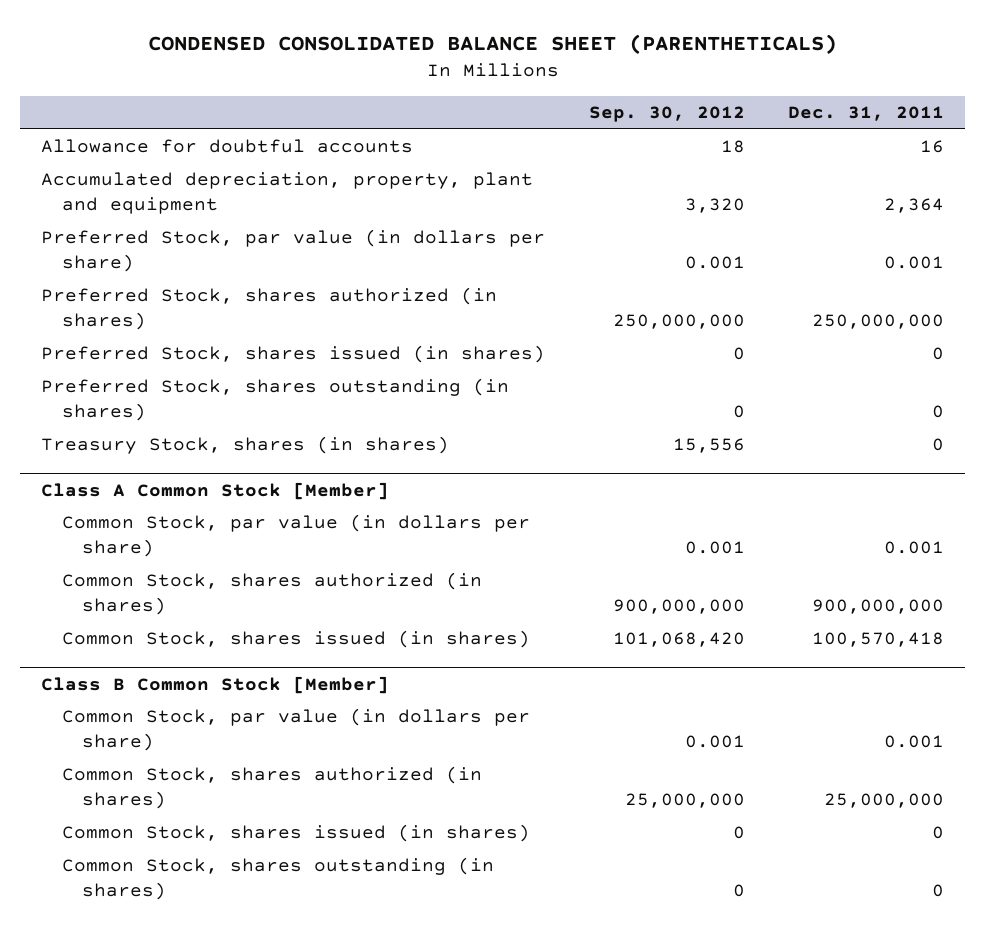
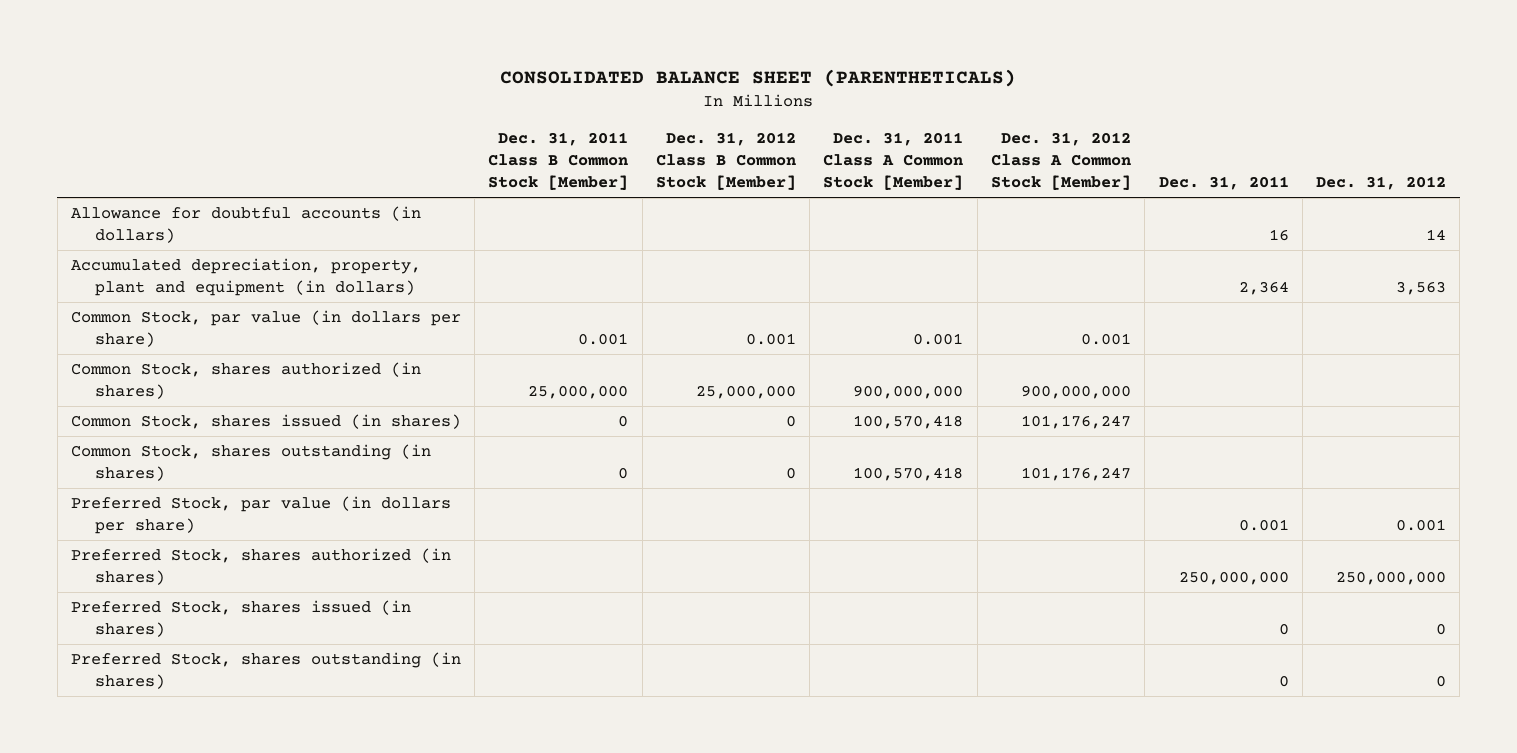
- CONDENSED CONSOLIDATED BALANCE SHEET (PARENTHETICALS)
+ CONSOLIDATED BALANCE SHEET (PARENTHETICALS)
- | Sep. 30, 2012 | Dec. 31, 2011
+ | Dec. 31, 2011 Class B Common Stock [Member] | Dec. 31, 2012 Class B Common Stock [Member] | Dec. 31, 2011 Class A Common Stock [Member] | Dec. 31, 2012 Class A Common Stock [Member] | Dec. 31, 2011 | Dec. 31, 2012
- Allowance for doubtful accounts | 18 | 16
- Accumulated depreciation, property, plant and equipment | 3,320 | 2,364
+ Allowance for doubtful accounts (in dollars) | | | | | 16 | 14
+ Accumulated depreciation, property, plant and equipment (in dollars) | | | | | 2,364 | 3,563
+ Common Stock, par value (in dollars per share) | 0.001 | 0.001 | 0.001 | 0.001 | |
+ Common Stock, shares authorized (in shares) | 25,000,000 | 25,000,000 | 900,000,000 | 900,000,000 | |
+ Common Stock, shares issued (in shares) | 0 | 0 | 100,570,418 | 101,176,247 | |
+ Common Stock, shares outstanding (in shares) | 0 | 0 | 100,570,418 | 101,176,247 | |
- Treasury Stock, shares (in shares) | 15,556 | 0
- Class A Common Stock [Member]
- Common Stock, par value (in dollars per share) | 0.001 | 0.001
- Common Stock, shares authorized (in shares) | 900,000,000 | 900,000,000
- Common Stock, shares issued (in shares) | 101,068,420 | 100,570,418
- Class B Common Stock [Member]
- Common Stock, par value (in dollars per share) | 0.001 | 0.001
- Common Stock, shares authorized (in shares) | 25,000,000 | 25,000,000
- Common Stock, shares issued (in shares) | 0 | 0
- Common Stock, shares outstanding (in shares) | 0 | 0

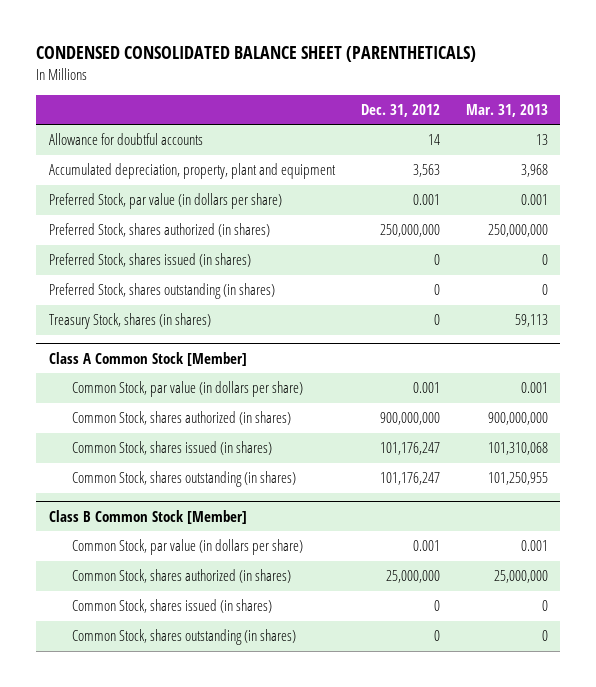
- CONSOLIDATED BALANCE SHEET (PARENTHETICALS)
+ CONDENSED CONSOLIDATED BALANCE SHEET (PARENTHETICALS)
- | Dec. 31, 2011 Class B Common Stock [Member] | Dec. 31, 2012 Class B Common Stock [Member] | Dec. 31, 2011 Class A Common Stock [Member] | Dec. 31, 2012 Class A Common Stock [Member] | Dec. 31, 2011 | Dec. 31, 2012
+ | Dec. 31, 2012 | Mar. 31, 2013
- Allowance for doubtful accounts (in dollars) | | | | | 16 | 14
- Accumulated depreciation, property, plant and equipment (in dollars) | | | | | 2,364 | 3,563
- Common Stock, par value (in dollars per share) | 0.001 | 0.001 | 0.001 | 0.001 | |
- Common Stock, shares authorized (in shares) | 25,000,000 | 25,000,000 | 900,000,000 | 900,000,000 | |
- Common Stock, shares issued (in shares) | 0 | 0 | 100,570,418 | 101,176,247 | |
- Common Stock, shares outstanding (in shares) | 0 | 0 | 100,570,418 | 101,176,247 | |
+ Allowance for doubtful accounts | 14 | 13
+ Accumulated depreciation, property, plant and equipment | 3,563 | 3,968
+ Treasury Stock, shares (in shares) | 0 | 59,113
+ Class A Common Stock [Member]
+ Common Stock, par value (in dollars per share) | 0.001 | 0.001
+ Common Stock, shares authorized (in shares) | 900,000,000 | 900,000,000
+ Common Stock, shares issued (in shares) | 101,176,247 | 101,310,068
+ Common Stock, shares outstanding (in shares) | 101,176,247 | 101,250,955
+ Class B Common Stock [Member]
+ Common Stock, par value (in dollars per share) | 0.001 | 0.001
+ Common Stock, shares authorized (in shares) | 25,000,000 | 25,000,000
+ Common Stock, shares issued (in shares) | 0 | 0
+ Common Stock, shares outstanding (in shares) | 0 | 0

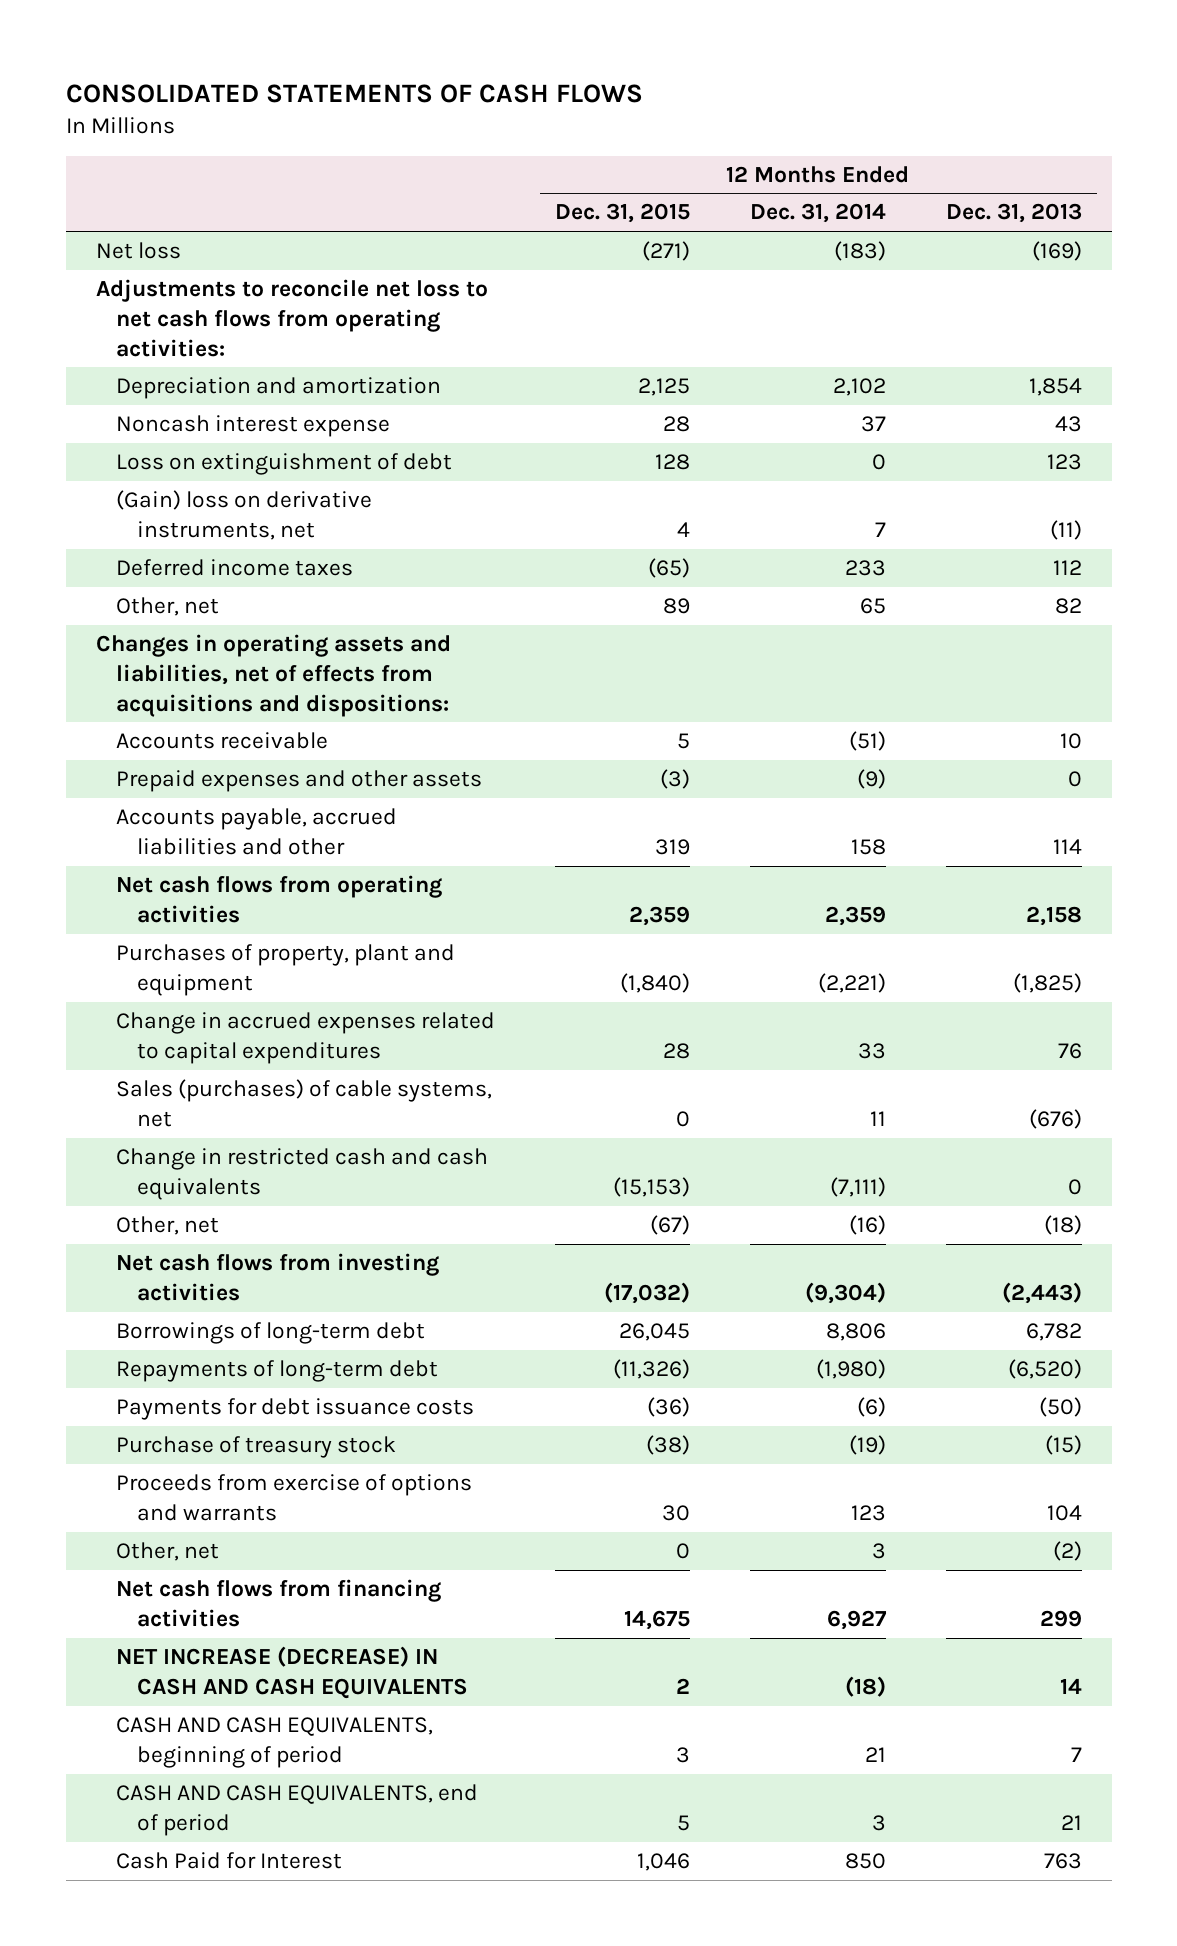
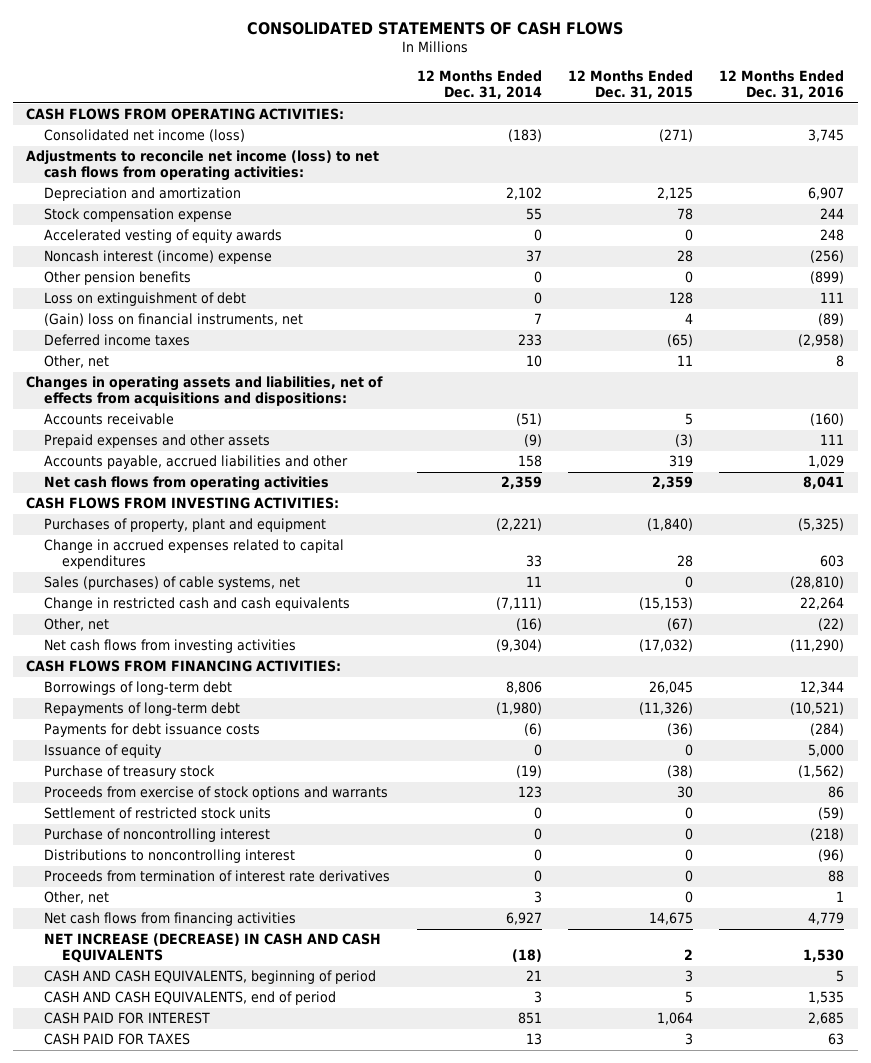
- | 12 Months Ended Dec. 31, 2015 | 12 Months Ended Dec. 31, 2014 | 12 Months Ended Dec. 31, 2013
+ | 12 Months Ended Dec. 31, 2014 | 12 Months Ended Dec. 31, 2015 | 12 Months Ended Dec. 31, 2016
- Net loss | (271) | (183) | (169)
- Adjustments to reconcile net loss to net cash flows from operating activities:
+ CASH FLOWS FROM OPERATING ACTIVITIES:
+ Consolidated net income (loss) | (183) | (271) | 3,745
+ Adjustments to reconcile net income (loss) to net cash flows from operating activities:
- Noncash interest expense | 28 | 37 | 43
+ Stock compensation expense | 55 | 78 | 244
+ Accelerated vesting of equity awards | 0 | 0 | 248
+ Noncash interest (income) expense | 37 | 28 | (256)
+ Other pension benefits | 0 | 0 | (899)
- (Gain) loss on derivative instruments, net | 4 | 7 | (11)
+ (Gain) loss on financial instruments, net | 7 | 4 | (89)
- Other, net | 89 | 65 | 82
+ Other, net | 10 | 11 | 8
+ CASH FLOWS FROM INVESTING ACTIVITIES:
+ CASH FLOWS FROM FINANCING ACTIVITIES:
+ Issuance of equity | 0 | 0 | 5,000
- Proceeds from exercise of options and warrants | 30 | 123 | 104
+ Proceeds from exercise of stock options and warrants | 123 | 30 | 86
+ Settlement of restricted stock units | 0 | 0 | (59)
+ Purchase of noncontrolling interest | 0 | 0 | (218)
+ Distributions to noncontrolling interest | 0 | 0 | (96)
+ Proceeds from termination of interest rate derivatives | 0 | 0 | 88
- Cash Paid for Interest | 1,046 | 850 | 763
+ CASH PAID FOR INTEREST | 851 | 1,064 | 2,685
+ CASH PAID FOR TAXES | 13 | 3 | 63

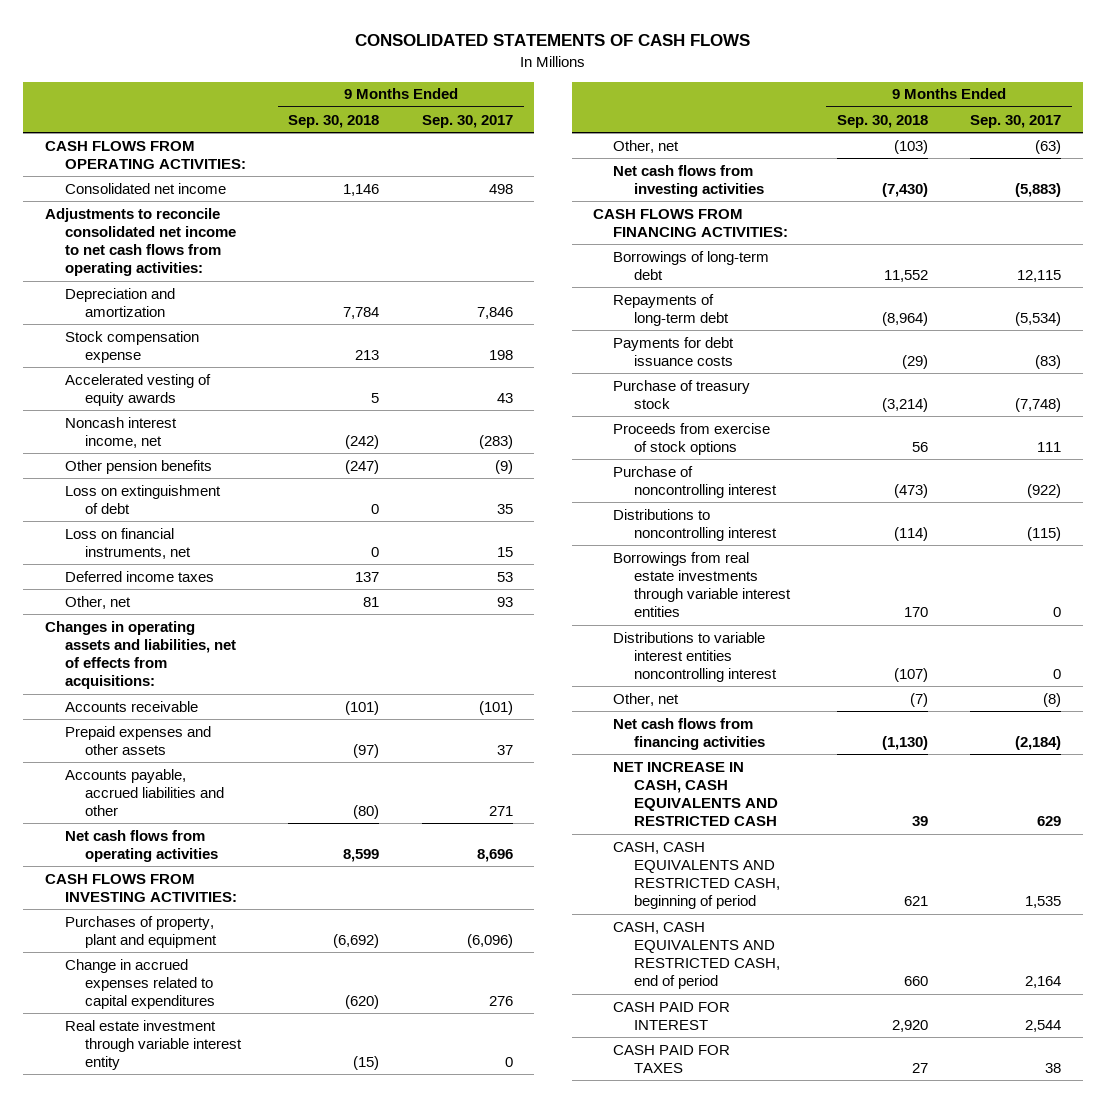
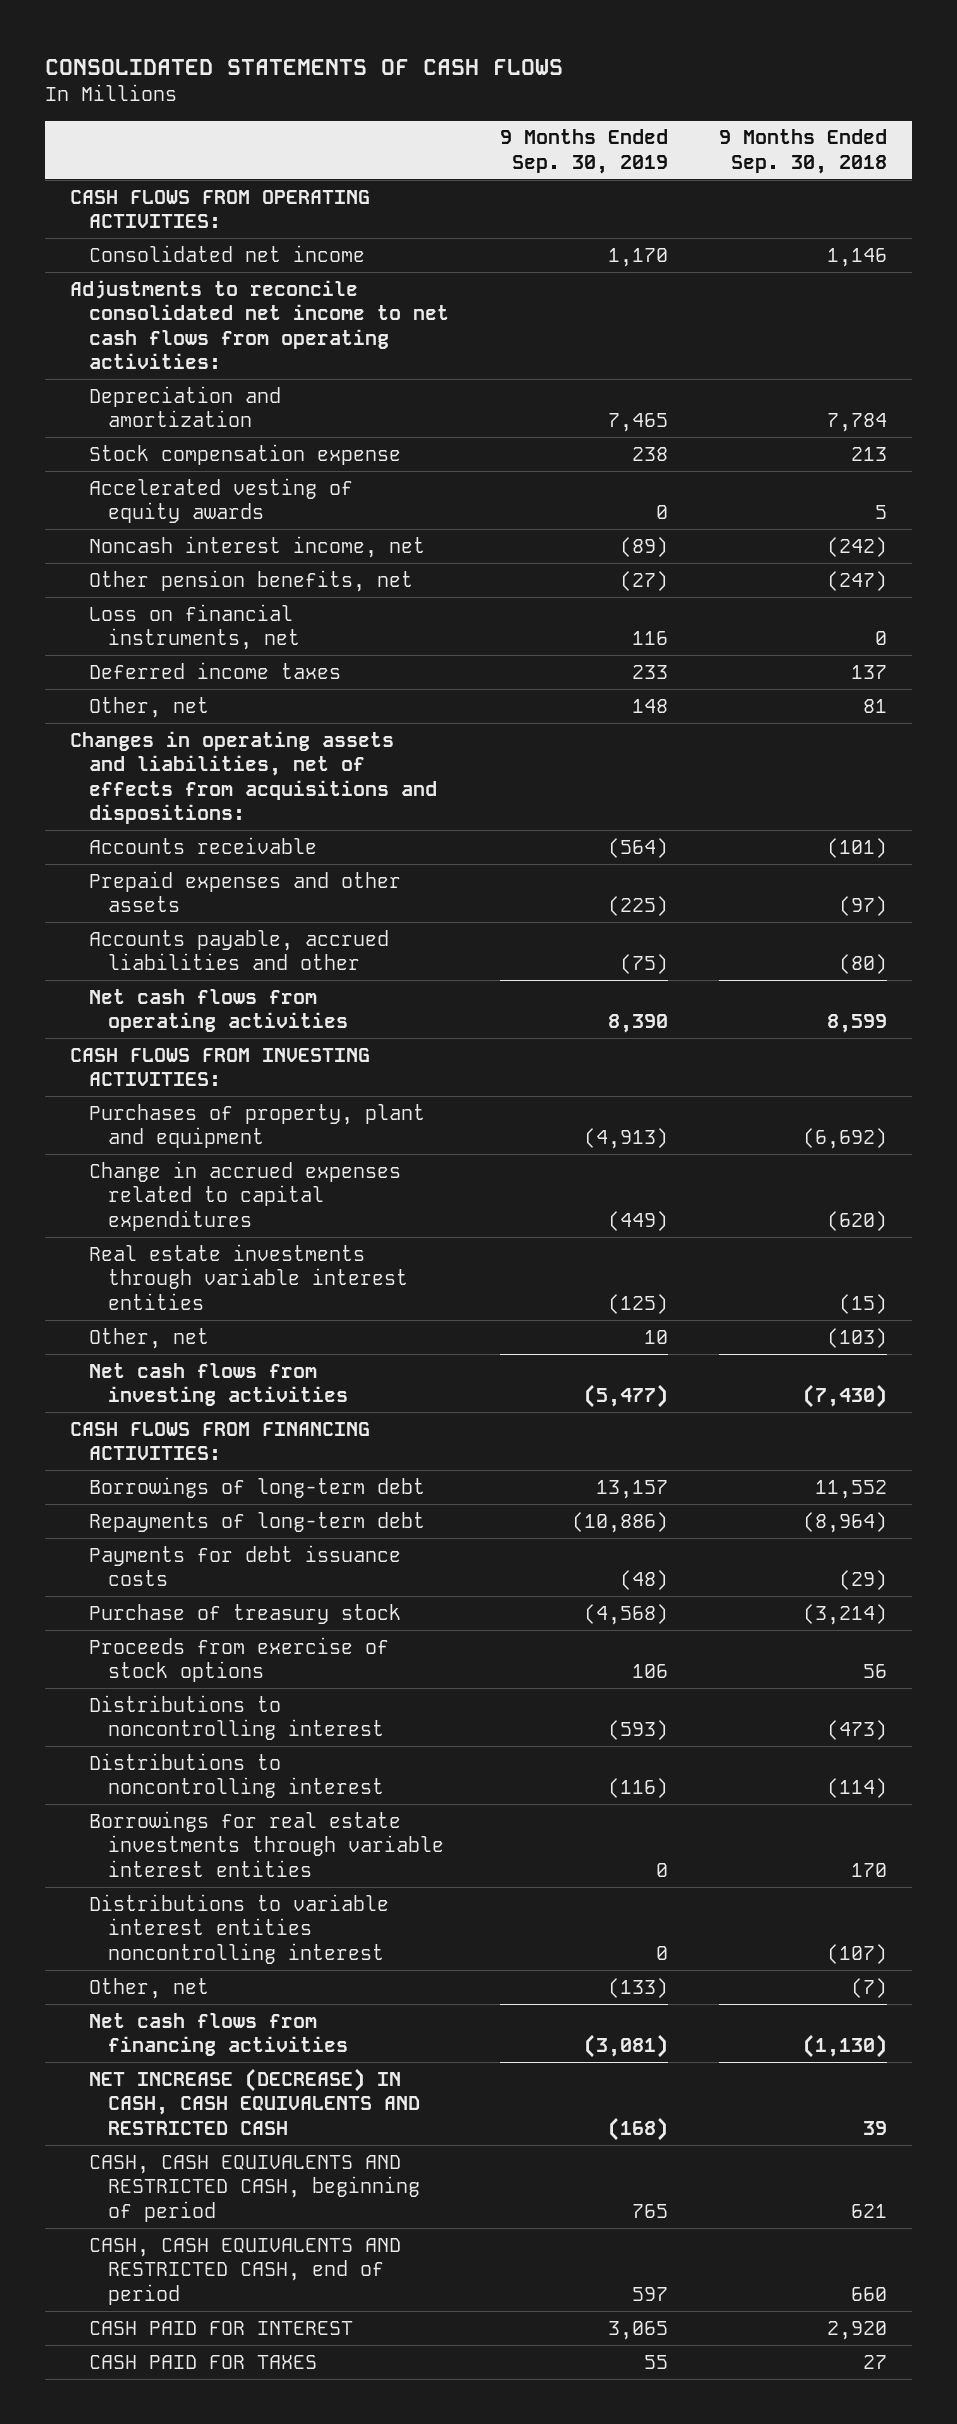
- | 9 Months Ended Sep. 30, 2018 | 9 Months Ended Sep. 30, 2017
+ | 9 Months Ended Sep. 30, 2019 | 9 Months Ended Sep. 30, 2018
- Other pension benefits | (247) | (9)
- Loss on extinguishment of debt | 0 | 35
+ Other pension benefits, net | (27) | (247)
- Changes in operating assets and liabilities, net of effects from acquisitions:
+ Changes in operating assets and liabilities, net of effects from acquisitions and dispositions:
- Real estate investment through variable interest entity | (15) | 0
+ Real estate investments through variable interest entities | (125) | (15)
- Purchase of noncontrolling interest | (473) | (922)
+ Distributions to noncontrolling interest | (593) | (473)
- Borrowings from real estate investments through variable interest entities | 170 | 0
+ Borrowings for real estate investments through variable interest entities | 0 | 170
- NET INCREASE IN CASH, CASH EQUIVALENTS AND RESTRICTED CASH | 39 | 629
+ NET INCREASE (DECREASE) IN CASH, CASH EQUIVALENTS AND RESTRICTED CASH | (168) | 39

